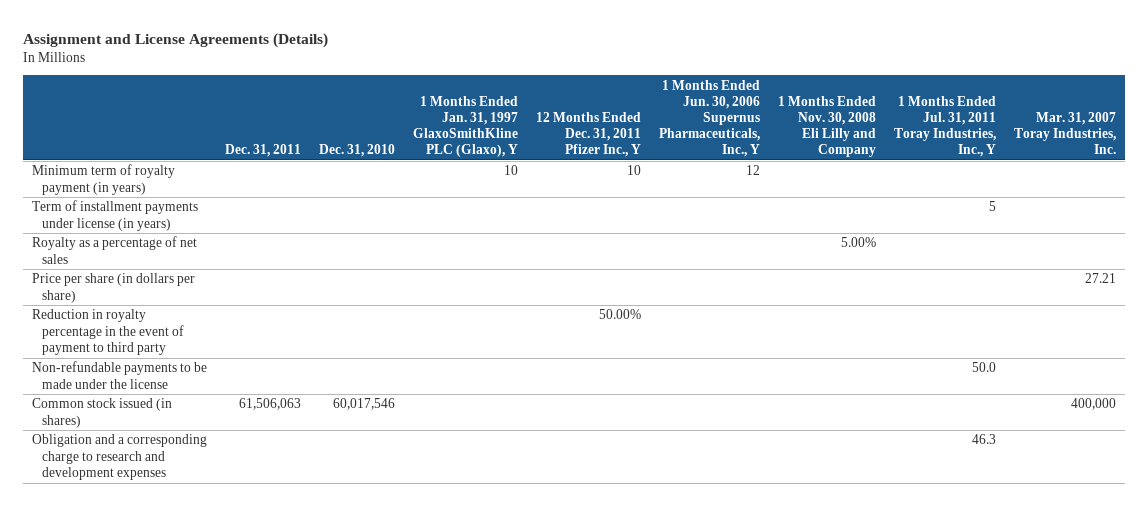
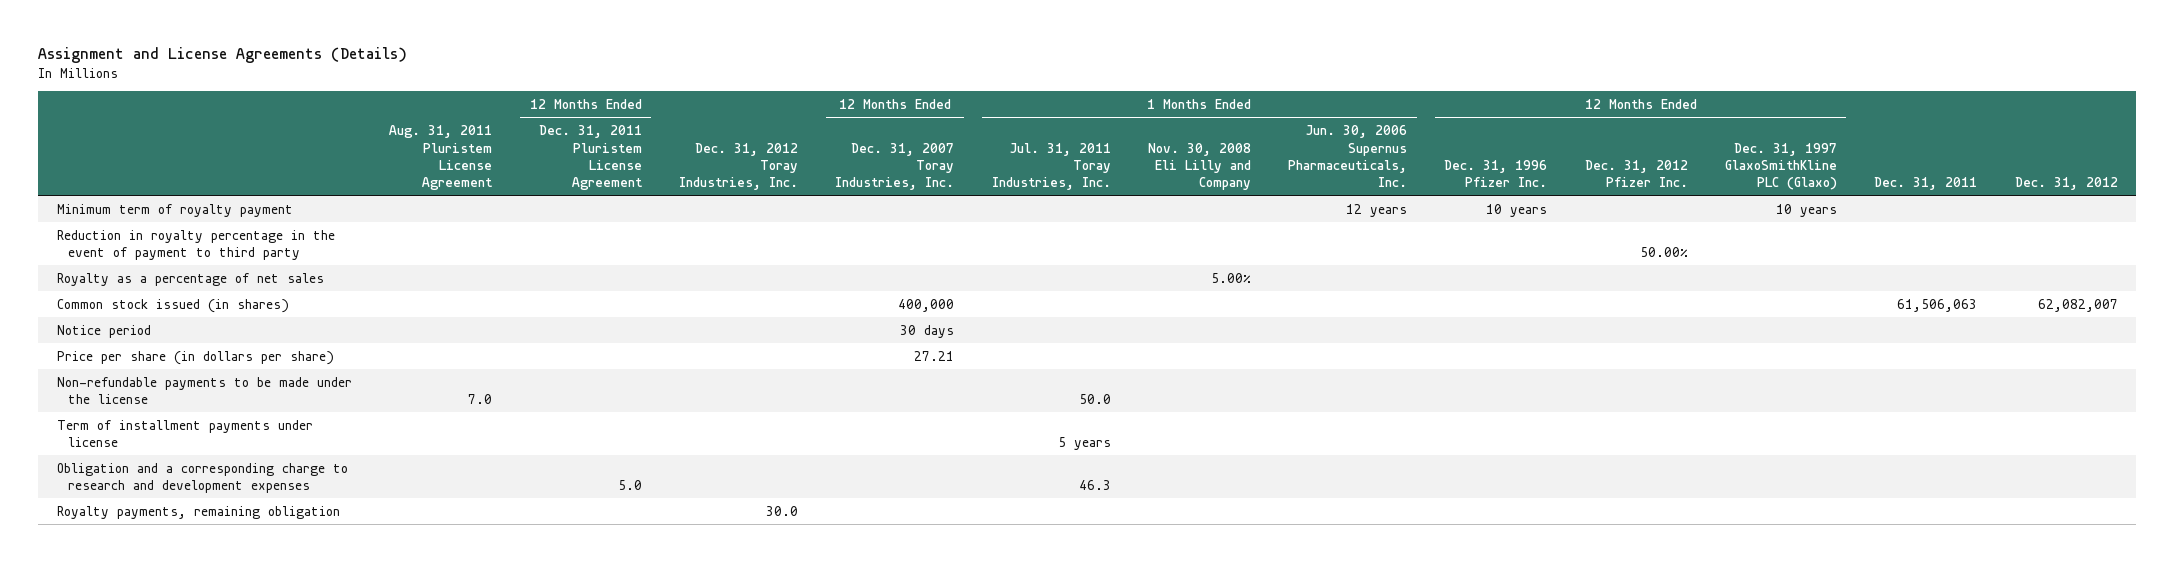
- | Dec. 31, 2011 | Dec. 31, 2010 | 1 Months Ended Jan. 31, 1997 GlaxoSmithKline PLC (Glaxo), Y | 12 Months Ended Dec. 31, 2011 Pfizer Inc., Y | 1 Months Ended Jun. 30, 2006 Supernus Pharmaceuticals, Inc., Y | 1 Months Ended Nov. 30, 2008 Eli Lilly and Company | 1 Months Ended Jul. 31, 2011 Toray Industries, Inc., Y | Mar. 31, 2007 Toray Industries, Inc.
+ | Aug. 31, 2011 Pluristem License Agreement | 12 Months Ended Dec. 31, 2011 Pluristem License Agreement | Dec. 31, 2012 Toray Industries, Inc. | 12 Months Ended Dec. 31, 2007 Toray Industries, Inc. | 1 Months Ended Jul. 31, 2011 Toray Industries, Inc. | 1 Months Ended Nov. 30, 2008 Eli Lilly and Company | 1 Months Ended Jun. 30, 2006 Supernus Pharmaceuticals, Inc. | 12 Months Ended Dec. 31, 1996 Pfizer Inc. | 12 Months Ended Dec. 31, 2012 Pfizer Inc. | 12 Months Ended Dec. 31, 1997 GlaxoSmithKline PLC (Glaxo) | Dec. 31, 2011 | Dec. 31, 2012
- Minimum term of royalty payment (in years) | | | 10 | 10 | 12 | | |
- Term of installment payments under license (in years) | | | | | | | 5 |
+ Minimum term of royalty payment | | | | | | | 12 years | 10 years | | 10 years | |
moved up: Reduction in royalty percentage in the event of payment to third party | | | | | | | | | 50.00% | | |
moved up: Common stock issued (in shares) | | | | 400,000 | | | | | | | 61,506,063 | 62,082,007
+ Notice period | | | | 30 days | | | | | | | |
+ Term of installment payments under license | | | | | 5 years | | | | | | |
+ Royalty payments, remaining obligation | | | 30.0 | | | | | | | | |

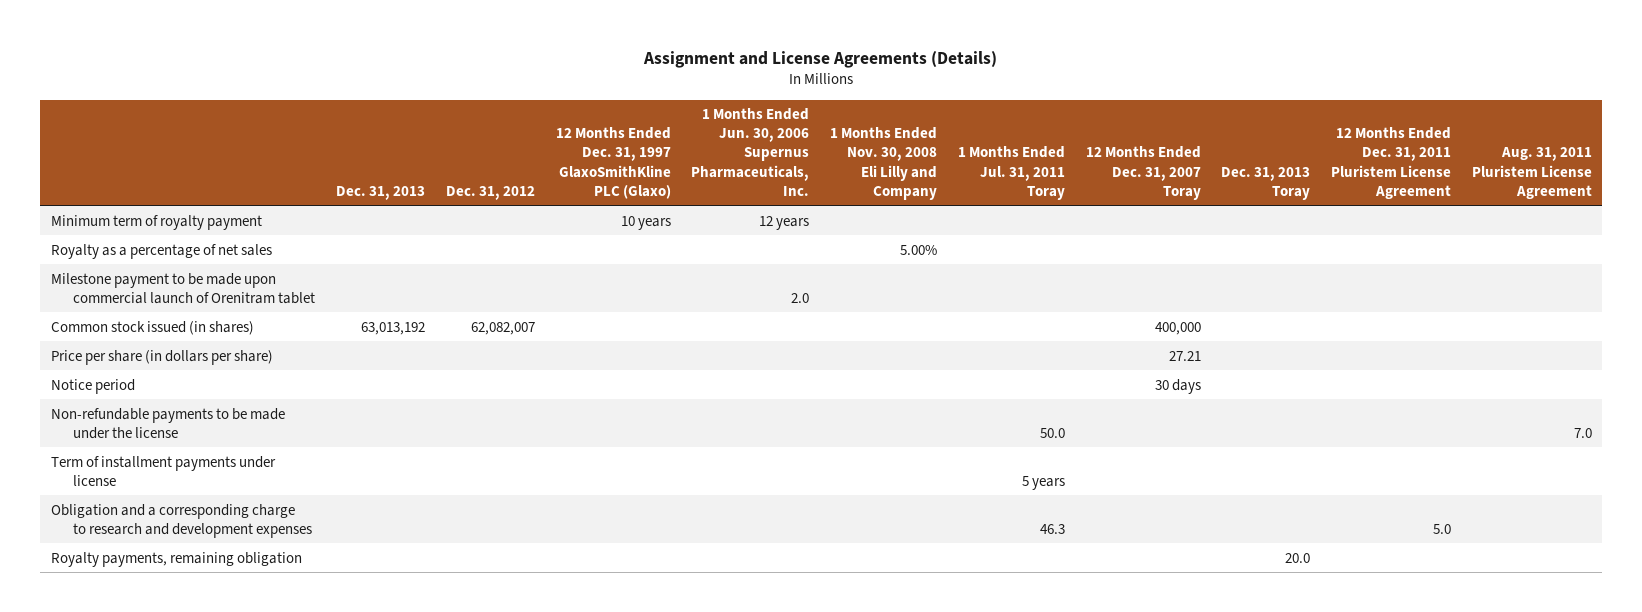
- | Aug. 31, 2011 Pluristem License Agreement | 12 Months Ended Dec. 31, 2011 Pluristem License Agreement | Dec. 31, 2012 Toray Industries, Inc. | 12 Months Ended Dec. 31, 2007 Toray Industries, Inc. | 1 Months Ended Jul. 31, 2011 Toray Industries, Inc. | 1 Months Ended Nov. 30, 2008 Eli Lilly and Company | 1 Months Ended Jun. 30, 2006 Supernus Pharmaceuticals, Inc. | 12 Months Ended Dec. 31, 1996 Pfizer Inc. | 12 Months Ended Dec. 31, 2012 Pfizer Inc. | 12 Months Ended Dec. 31, 1997 GlaxoSmithKline PLC (Glaxo) | Dec. 31, 2011 | Dec. 31, 2012
+ | Dec. 31, 2013 | Dec. 31, 2012 | 12 Months Ended Dec. 31, 1997 GlaxoSmithKline PLC (Glaxo) | 1 Months Ended Jun. 30, 2006 Supernus Pharmaceuticals, Inc. | 1 Months Ended Nov. 30, 2008 Eli Lilly and Company | 1 Months Ended Jul. 31, 2011 Toray | 12 Months Ended Dec. 31, 2007 Toray | Dec. 31, 2013 Toray | 12 Months Ended Dec. 31, 2011 Pluristem License Agreement | Aug. 31, 2011 Pluristem License Agreement
- Reduction in royalty percentage in the event of payment to third party | | | | | | | | | 50.00% | | |
+ Milestone payment to be made upon commercial launch of Orenitram tablet | | | | 2.0 | | | | | |
moved down: Notice period | | | | | | | 30 days | | |

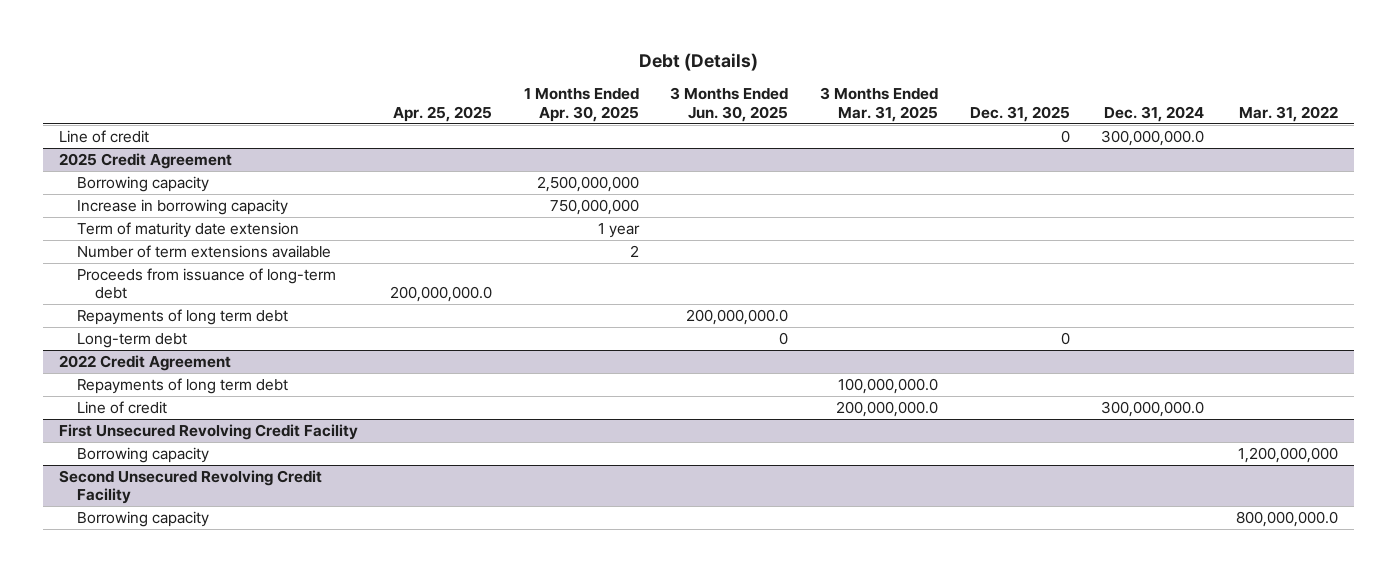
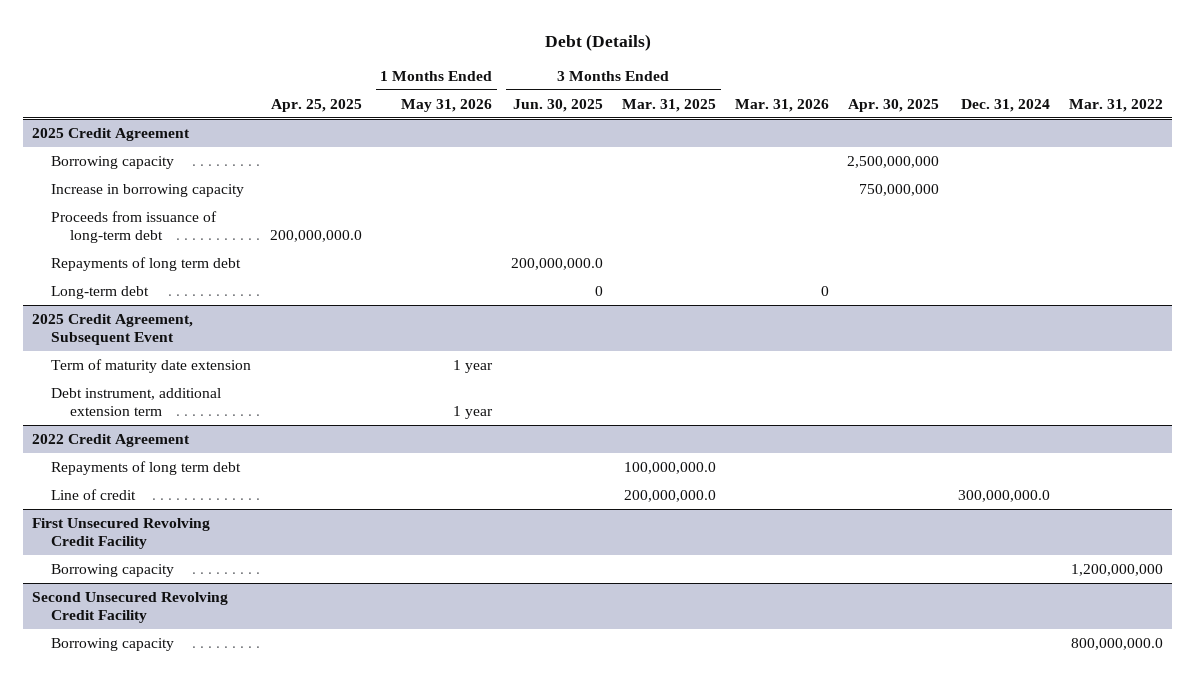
- | Apr. 25, 2025 | 1 Months Ended Apr. 30, 2025 | 3 Months Ended Jun. 30, 2025 | 3 Months Ended Mar. 31, 2025 | Dec. 31, 2025 | Dec. 31, 2024 | Mar. 31, 2022
+ | Apr. 25, 2025 | 1 Months Ended May 31, 2026 | 3 Months Ended Jun. 30, 2025 | 3 Months Ended Mar. 31, 2025 | Mar. 31, 2026 | Apr. 30, 2025 | Dec. 31, 2024 | Mar. 31, 2022
- Line of credit | | | | | 0 | 300,000,000.0 |
@ 2025 Credit Agreement
- Term of maturity date extension | | 1 year | | | | |
- Number of term extensions available | | 2 | | | | |
+ 2025 Credit Agreement, Subsequent Event
+ Term of maturity date extension | | 1 year | | | | | |
+ Debt instrument, additional extension term | | 1 year | | | | | |

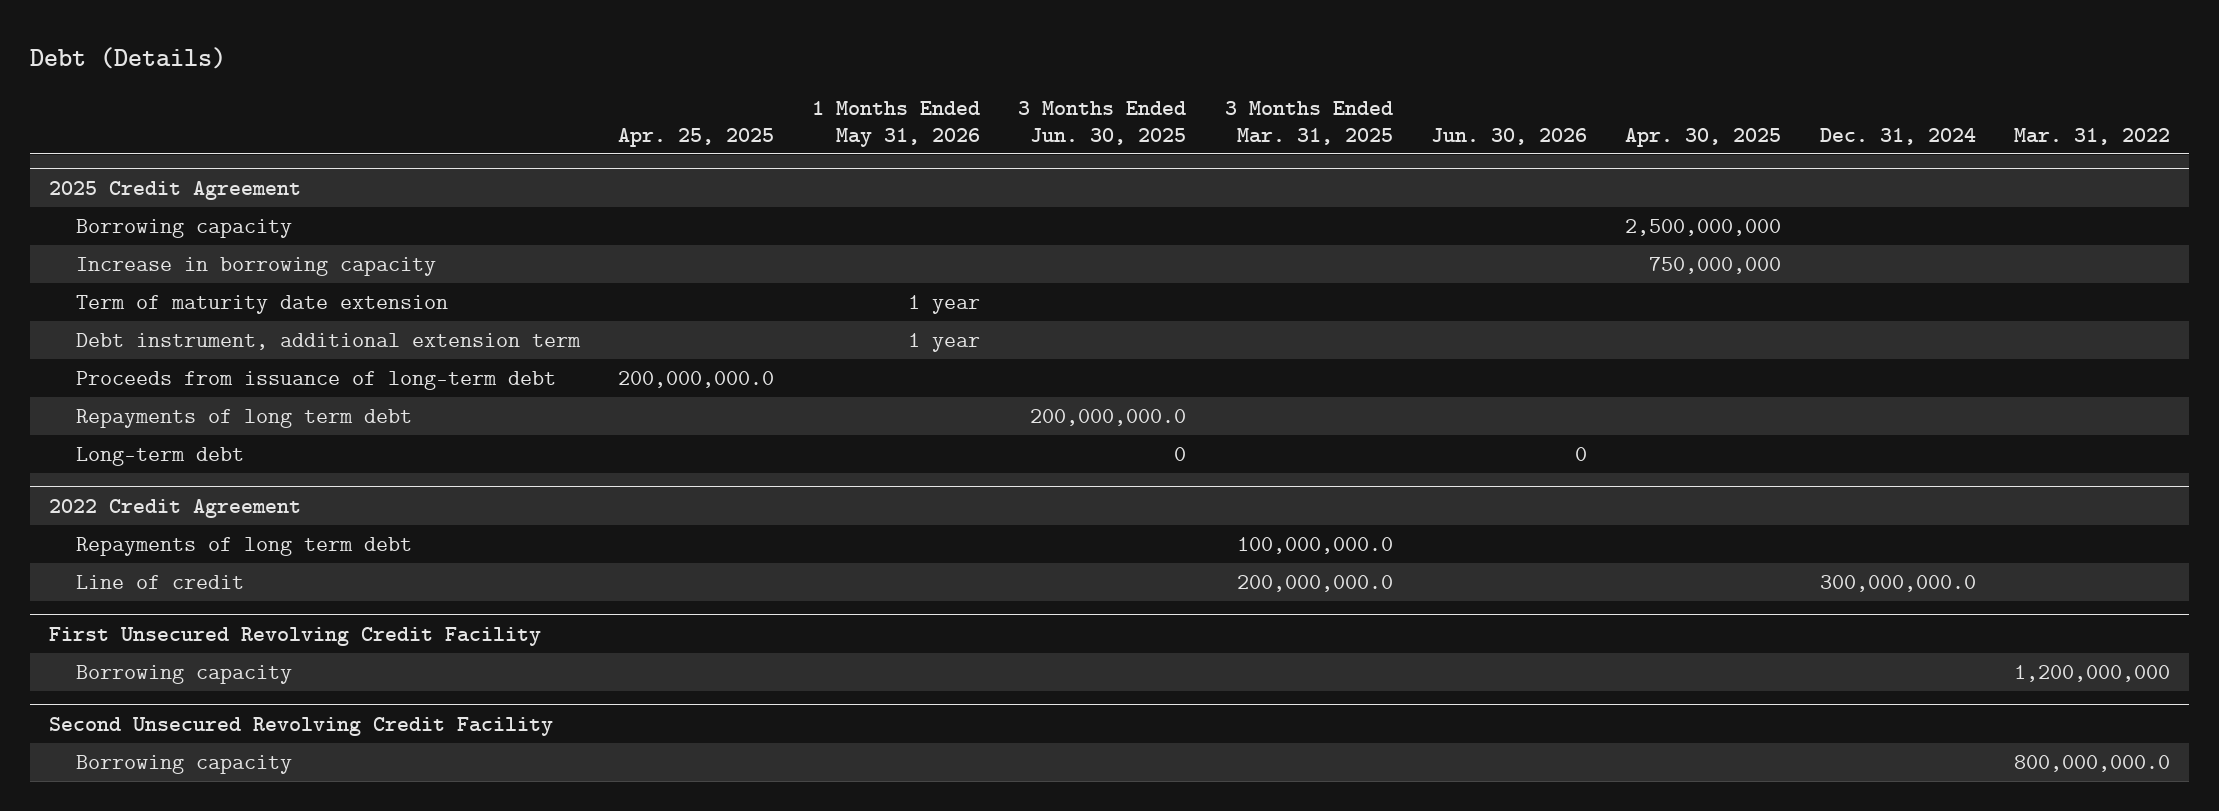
- | Apr. 25, 2025 | 1 Months Ended May 31, 2026 | 3 Months Ended Jun. 30, 2025 | 3 Months Ended Mar. 31, 2025 | Mar. 31, 2026 | Apr. 30, 2025 | Dec. 31, 2024 | Mar. 31, 2022
+ | Apr. 25, 2025 | 1 Months Ended May 31, 2026 | 3 Months Ended Jun. 30, 2025 | 3 Months Ended Mar. 31, 2025 | Jun. 30, 2026 | Apr. 30, 2025 | Dec. 31, 2024 | Mar. 31, 2022
@ 2025 Credit Agreement
+ Term of maturity date extension | | 1 year | | | | | |
+ Debt instrument, additional extension term | | 1 year | | | | | |
- 2025 Credit Agreement, Subsequent Event
- Term of maturity date extension | | 1 year | | | | | |
- Debt instrument, additional extension term | | 1 year | | | | | |

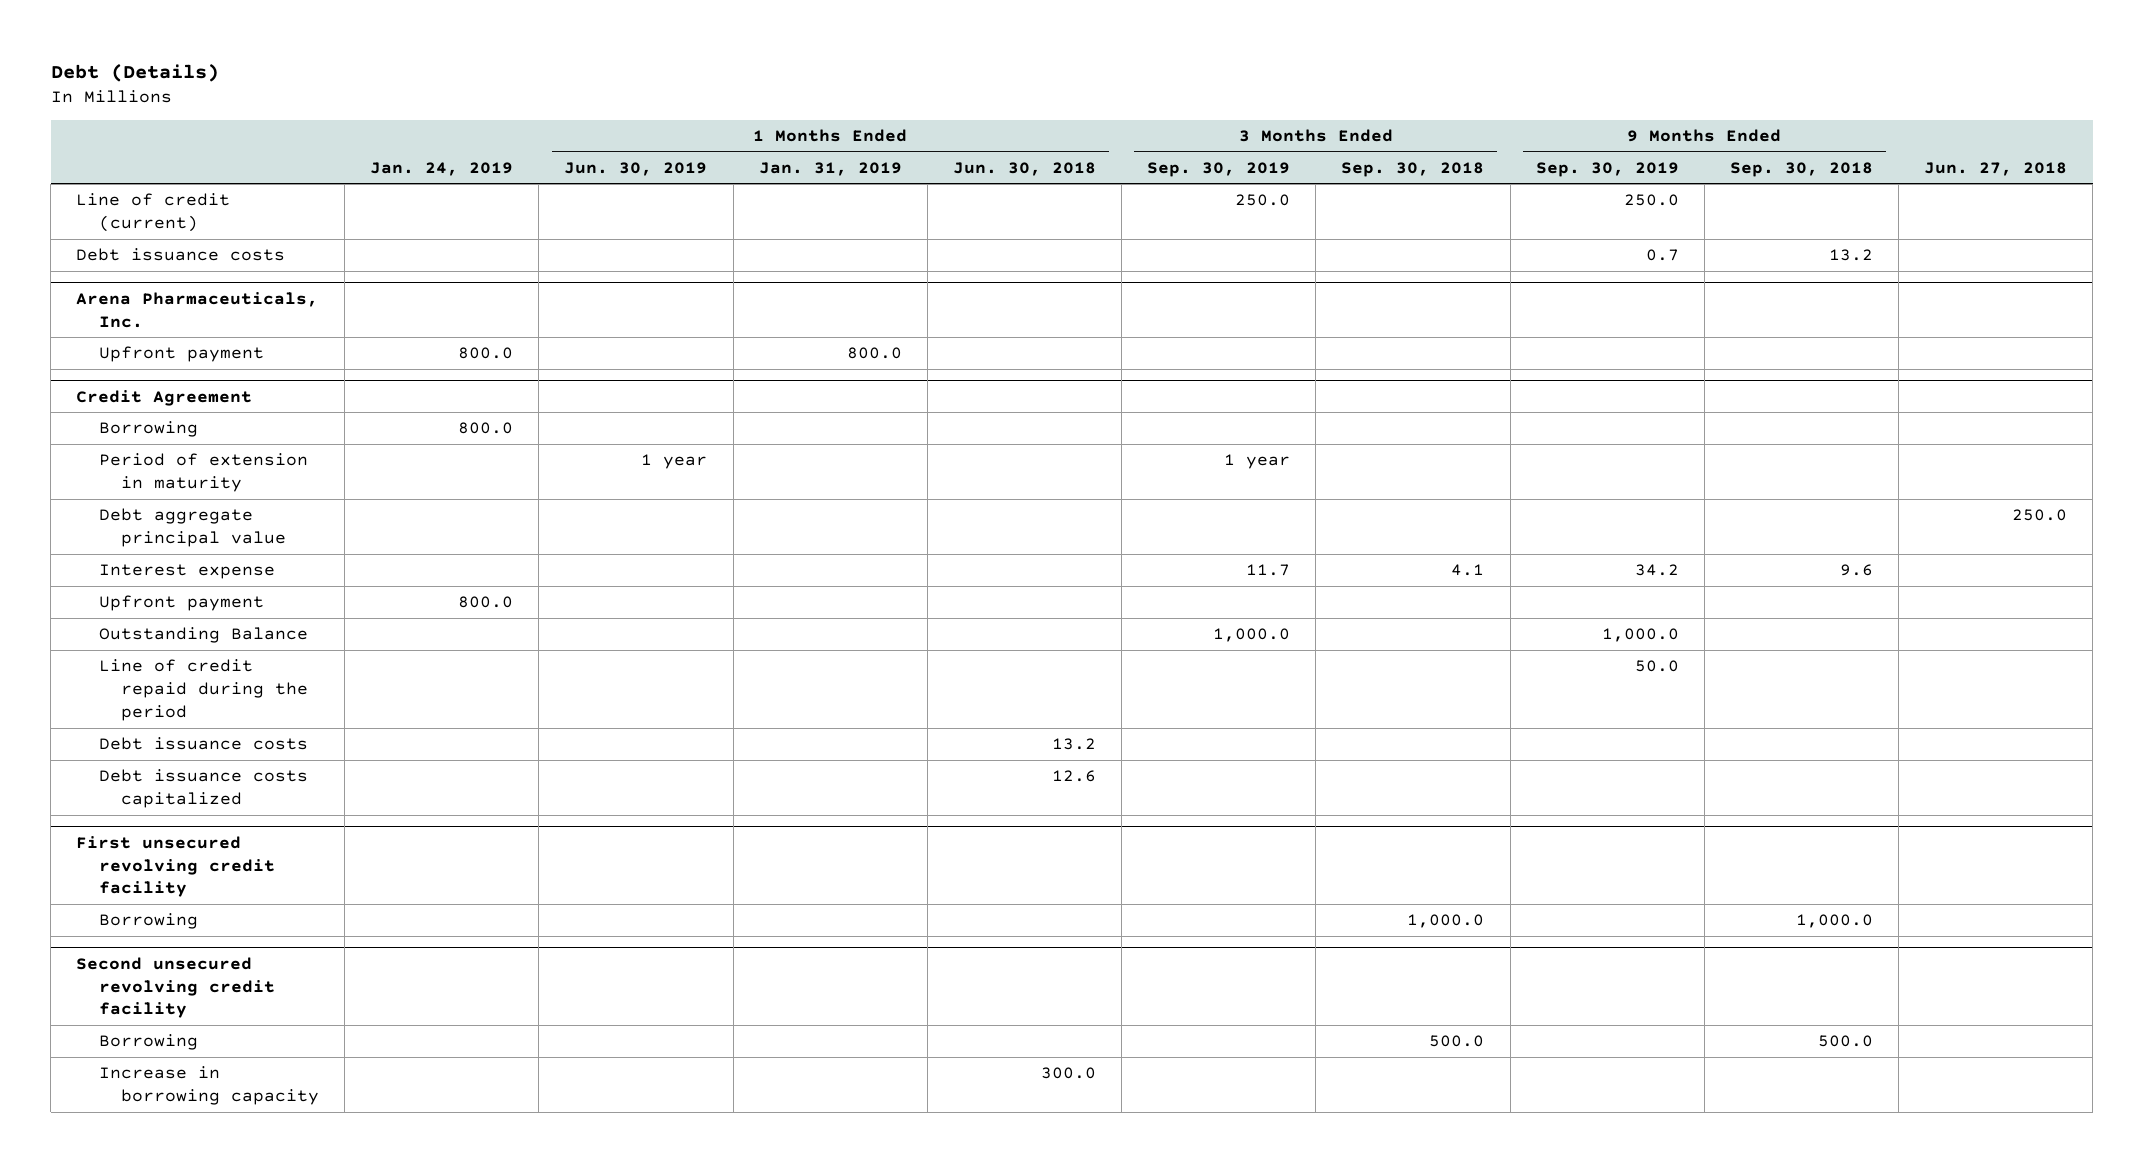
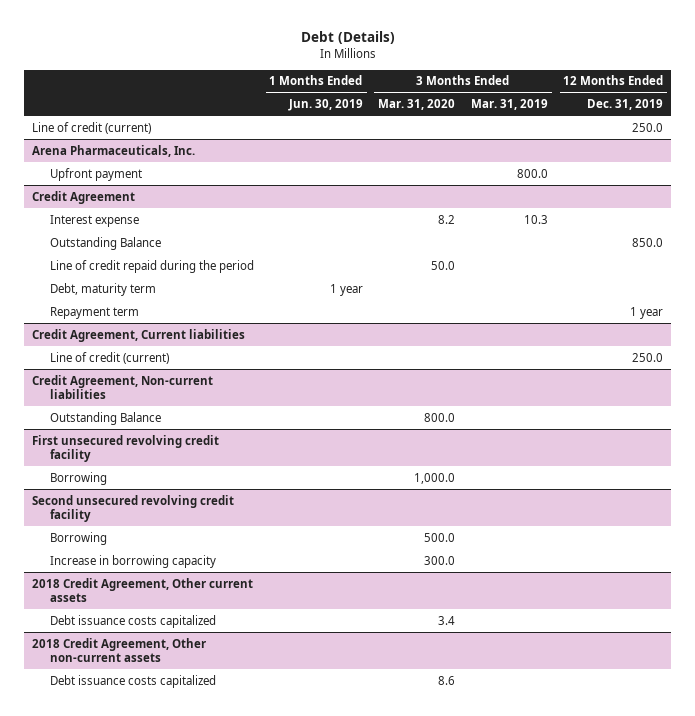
- | Jan. 24, 2019 | 1 Months Ended Jun. 30, 2019 | 1 Months Ended Jan. 31, 2019 | 1 Months Ended Jun. 30, 2018 | 3 Months Ended Sep. 30, 2019 | 3 Months Ended Sep. 30, 2018 | 9 Months Ended Sep. 30, 2019 | 9 Months Ended Sep. 30, 2018 | Jun. 27, 2018
+ | 1 Months Ended Jun. 30, 2019 | 3 Months Ended Mar. 31, 2020 | 3 Months Ended Mar. 31, 2019 | 12 Months Ended Dec. 31, 2019
- Debt issuance costs | | | | | | | 0.7 | 13.2 |
@ Credit Agreement
- Borrowing | 800.0 | | | | | | | |
- Period of extension in maturity | | 1 year | | | 1 year | | | |
- Debt aggregate principal value | | | | | | | | | 250.0
- Upfront payment | 800.0 | | | | | | | |
- Debt issuance costs | | | | 13.2 | | | | |
- Debt issuance costs capitalized | | | | 12.6 | | | | |
+ Debt, maturity term | 1 year | | |
+ Repayment term | | | | 1 year
+ Credit Agreement, Current liabilities
+ Line of credit (current) | | | | 250.0
+ Credit Agreement, Non-current liabilities
+ Outstanding Balance | | 800.0 | |
+ 2018 Credit Agreement, Other current assets
+ Debt issuance costs capitalized | | 3.4 | |
+ 2018 Credit Agreement, Other non-current assets
+ Debt issuance costs capitalized | | 8.6 | |

